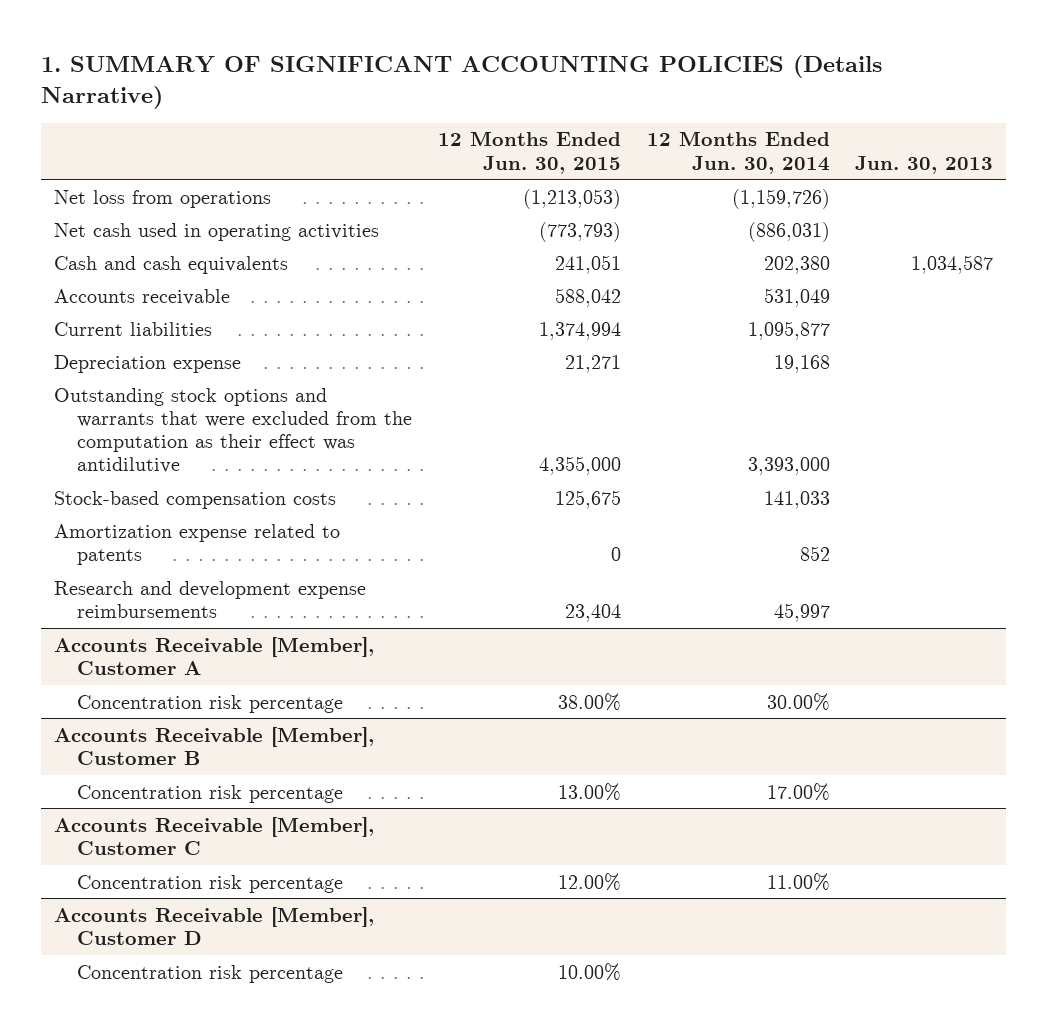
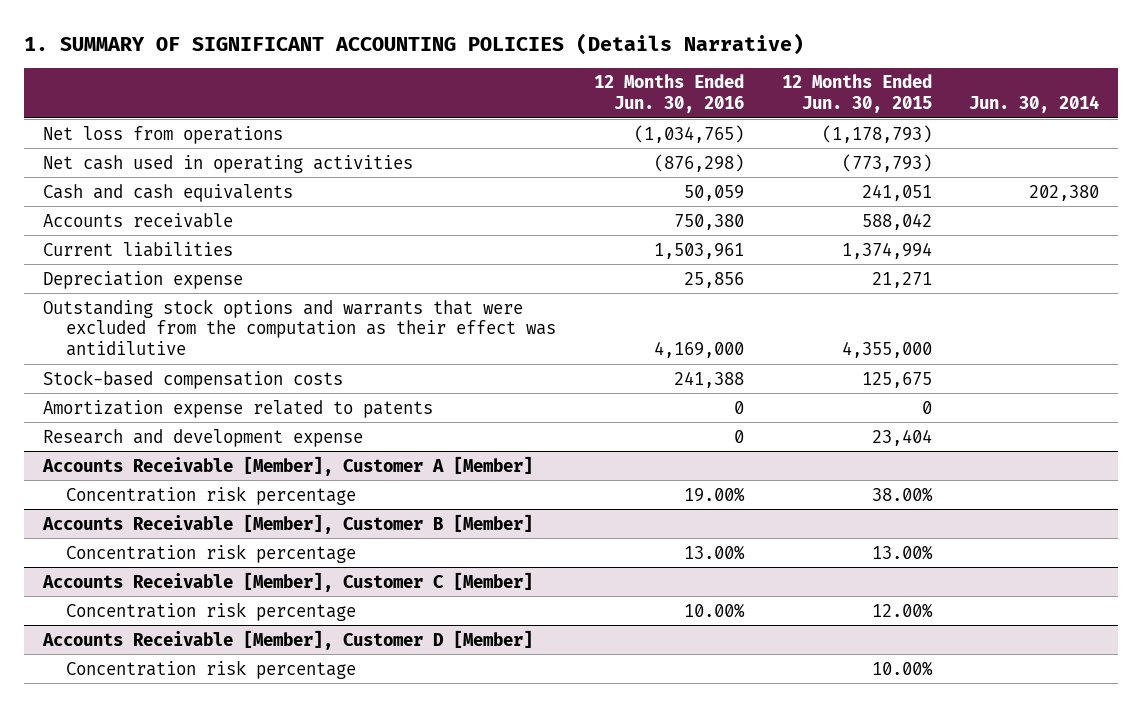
- | 12 Months Ended Jun. 30, 2015 | 12 Months Ended Jun. 30, 2014 | Jun. 30, 2013
+ | 12 Months Ended Jun. 30, 2016 | 12 Months Ended Jun. 30, 2015 | Jun. 30, 2014
- Net loss from operations | (1,213,053) | (1,159,726) |
+ Net loss from operations | (1,034,765) | (1,178,793) |
- Research and development expense reimbursements | 23,404 | 45,997 |
- Accounts Receivable [Member], Customer A
+ Research and development expense | 0 | 23,404 |
+ Accounts Receivable [Member], Customer A [Member]
- Accounts Receivable [Member], Customer B
+ Accounts Receivable [Member], Customer B [Member]
- Accounts Receivable [Member], Customer C
+ Accounts Receivable [Member], Customer C [Member]
- Accounts Receivable [Member], Customer D
+ Accounts Receivable [Member], Customer D [Member]

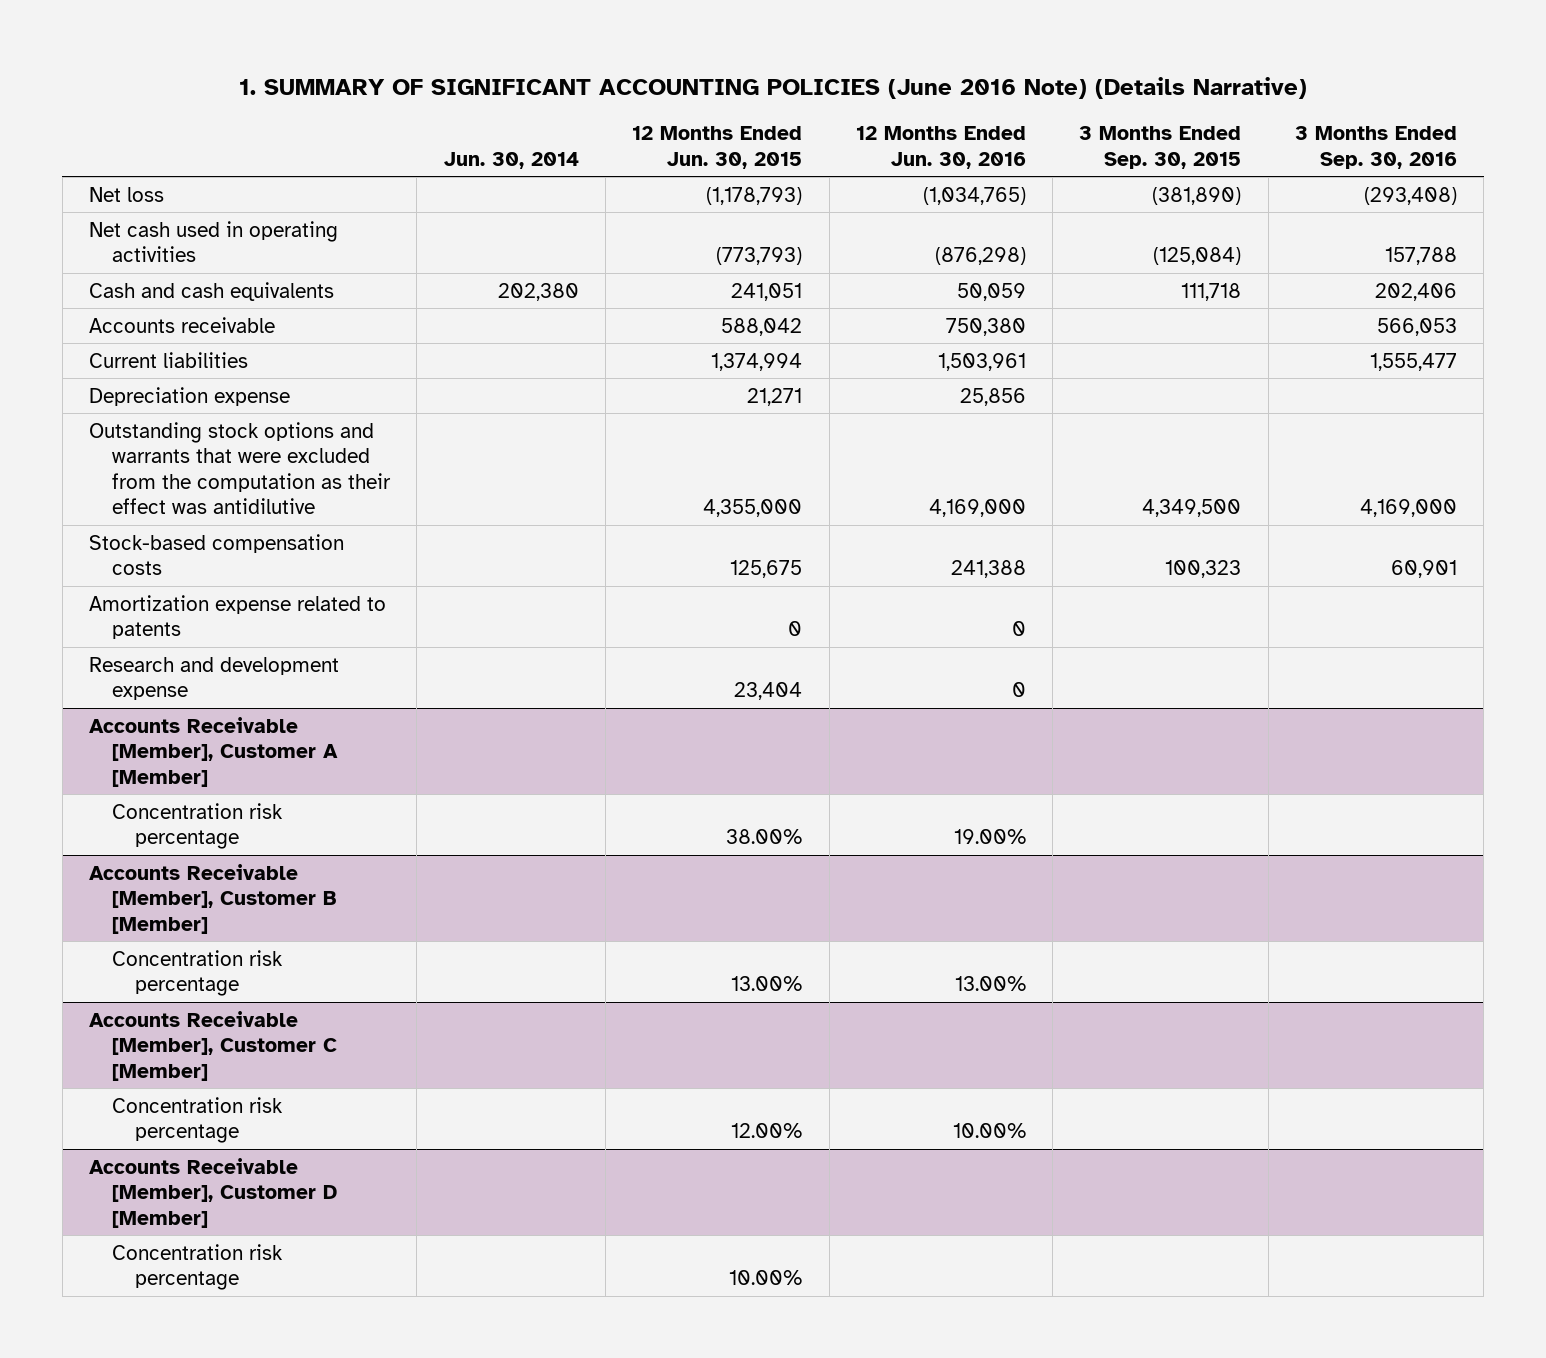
- 1. SUMMARY OF SIGNIFICANT ACCOUNTING POLICIES (Details Narrative)
+ 1. SUMMARY OF SIGNIFICANT ACCOUNTING POLICIES (June 2016 Note) (Details Narrative)
- | 12 Months Ended Jun. 30, 2016 | 12 Months Ended Jun. 30, 2015 | Jun. 30, 2014
+ | Jun. 30, 2014 | 12 Months Ended Jun. 30, 2015 | 12 Months Ended Jun. 30, 2016 | 3 Months Ended Sep. 30, 2015 | 3 Months Ended Sep. 30, 2016
- Net loss from operations | (1,034,765) | (1,178,793) |
+ Net loss | | (1,178,793) | (1,034,765) | (381,890) | (293,408)

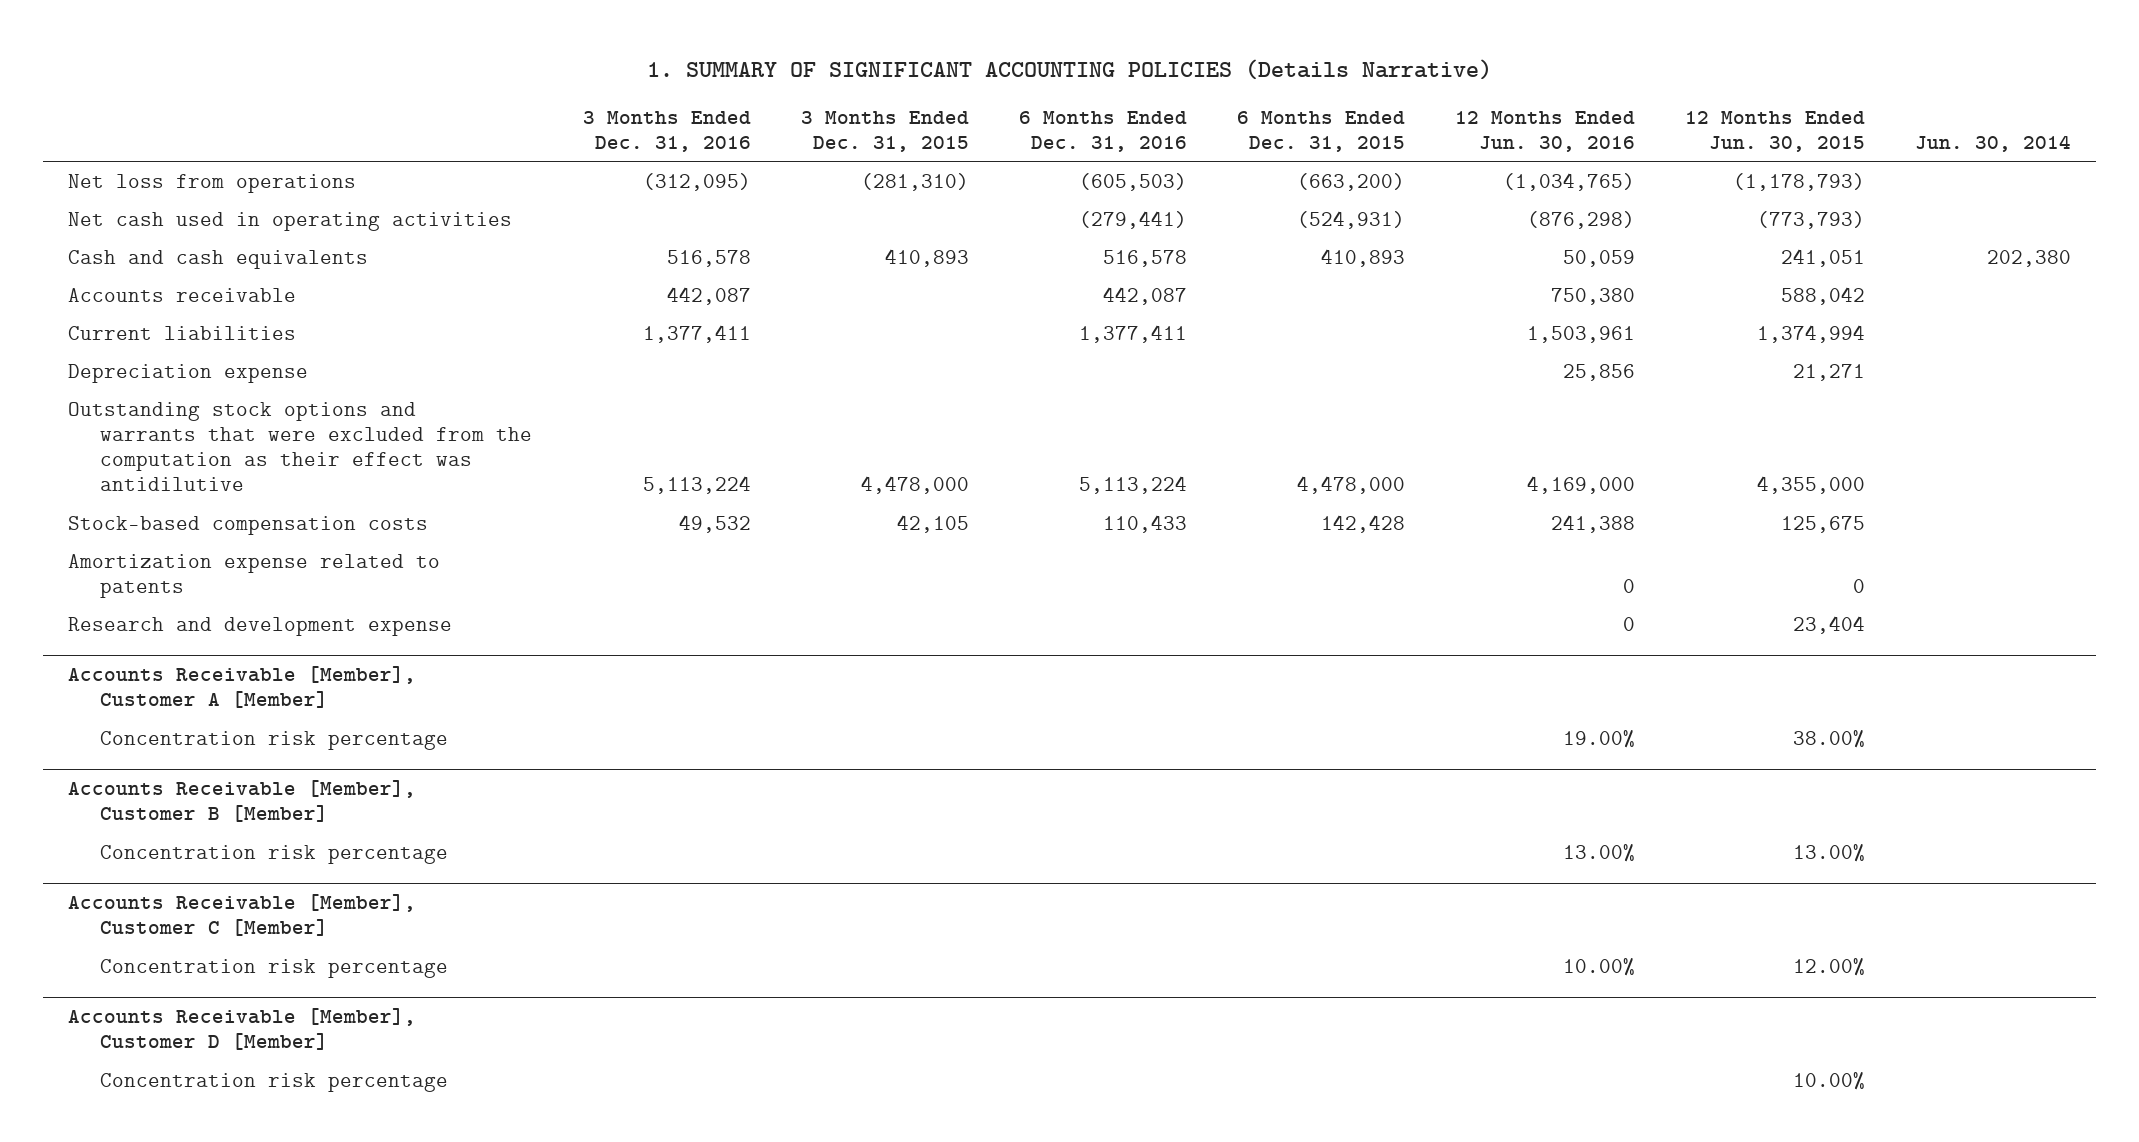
- 1. SUMMARY OF SIGNIFICANT ACCOUNTING POLICIES (June 2016 Note) (Details Narrative)
+ 1. SUMMARY OF SIGNIFICANT ACCOUNTING POLICIES (Details Narrative)
- | Jun. 30, 2014 | 12 Months Ended Jun. 30, 2015 | 12 Months Ended Jun. 30, 2016 | 3 Months Ended Sep. 30, 2015 | 3 Months Ended Sep. 30, 2016
+ | 3 Months Ended Dec. 31, 2016 | 3 Months Ended Dec. 31, 2015 | 6 Months Ended Dec. 31, 2016 | 6 Months Ended Dec. 31, 2015 | 12 Months Ended Jun. 30, 2016 | 12 Months Ended Jun. 30, 2015 | Jun. 30, 2014
- Net loss | | (1,178,793) | (1,034,765) | (381,890) | (293,408)
+ Net loss from operations | (312,095) | (281,310) | (605,503) | (663,200) | (1,034,765) | (1,178,793) |

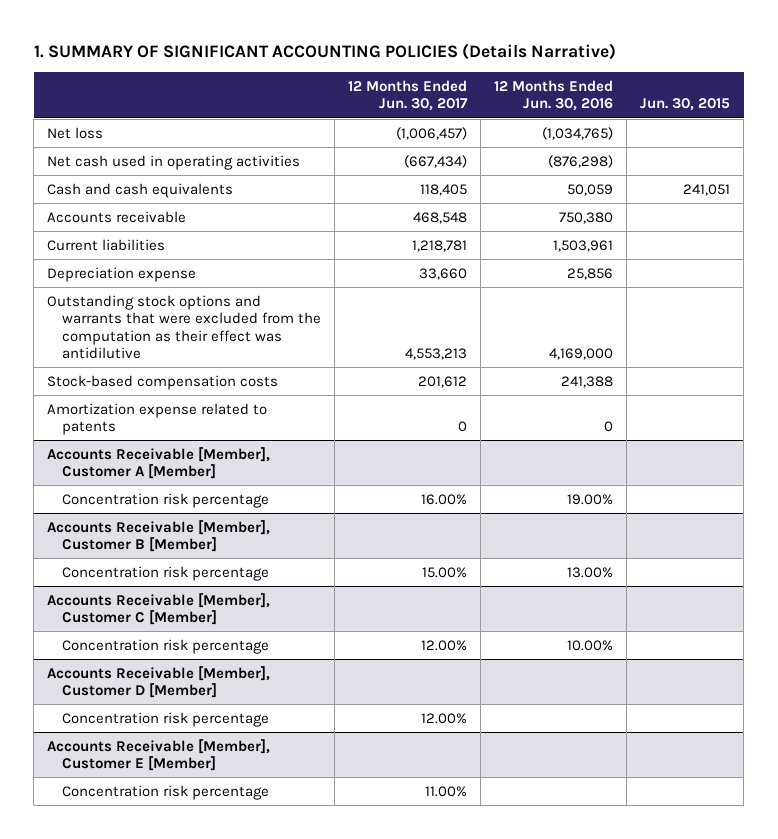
- | 3 Months Ended Dec. 31, 2016 | 3 Months Ended Dec. 31, 2015 | 6 Months Ended Dec. 31, 2016 | 6 Months Ended Dec. 31, 2015 | 12 Months Ended Jun. 30, 2016 | 12 Months Ended Jun. 30, 2015 | Jun. 30, 2014
+ | 12 Months Ended Jun. 30, 2017 | 12 Months Ended Jun. 30, 2016 | Jun. 30, 2015
- Net loss from operations | (312,095) | (281,310) | (605,503) | (663,200) | (1,034,765) | (1,178,793) |
+ Net loss | (1,006,457) | (1,034,765) |
- Research and development expense | | | | | 0 | 23,404 |
+ Accounts Receivable [Member], Customer E [Member]
+ Concentration risk percentage | 11.00% | |

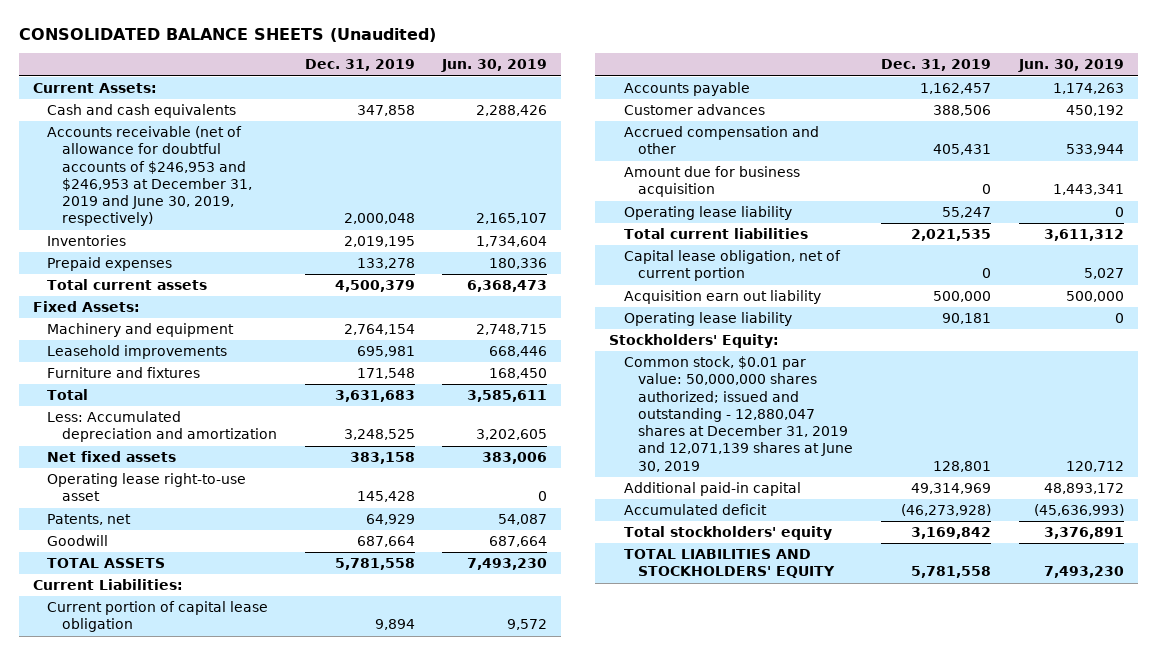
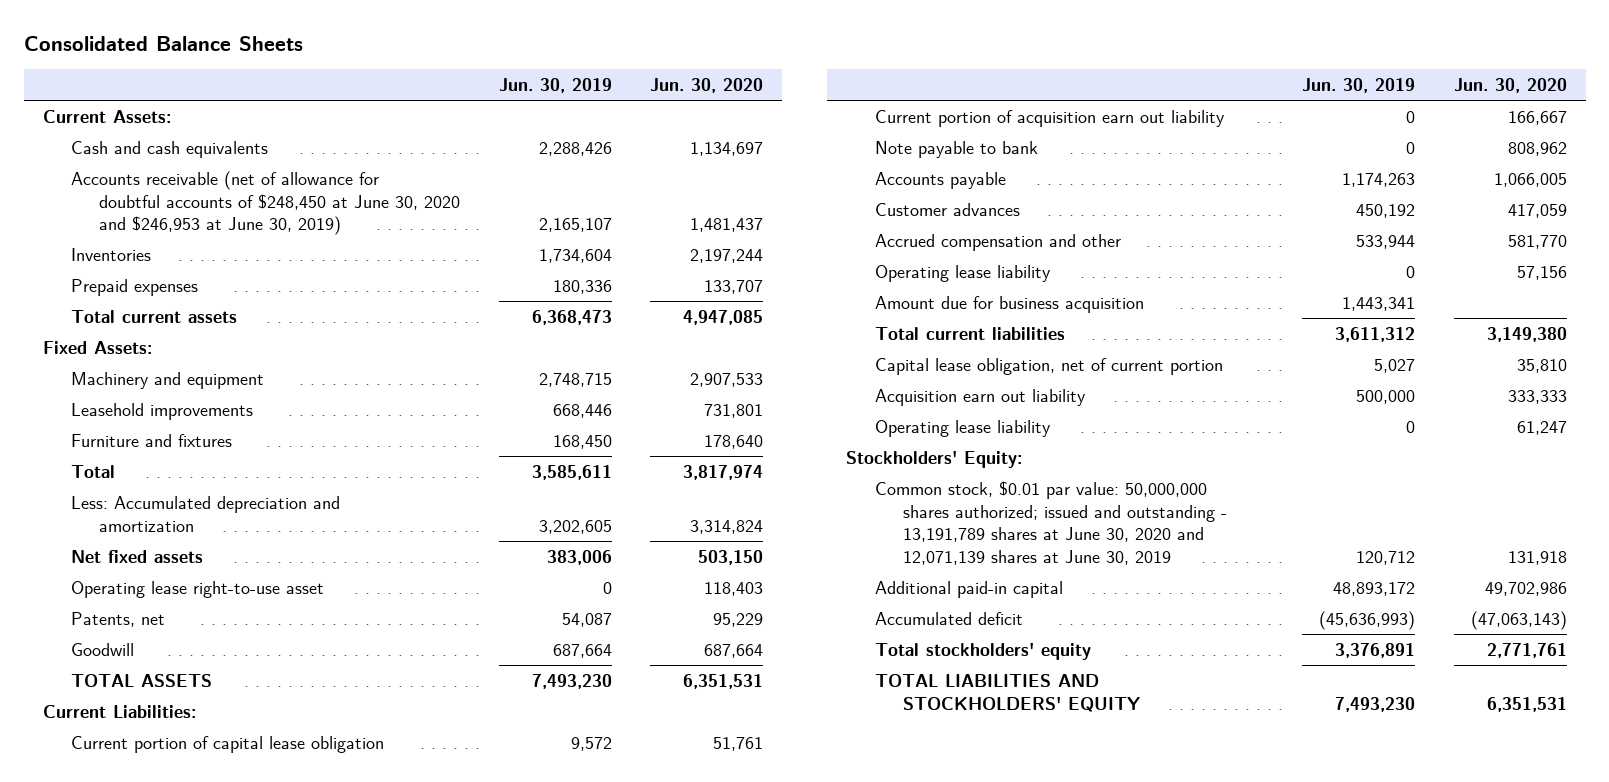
- CONSOLIDATED BALANCE SHEETS (Unaudited)
+ Consolidated Balance Sheets
- | Dec. 31, 2019 | Jun. 30, 2019
+ | Jun. 30, 2019 | Jun. 30, 2020
- Accounts receivable (net of allowance for doubtful accounts of $246,953 and $246,953 at December 31, 2019 and June 30, 2019, respectively) | 2,000,048 | 2,165,107
+ Accounts receivable (net of allowance for doubtful accounts of $248,450 at June 30, 2020 and $246,953 at June 30, 2019) | 2,165,107 | 1,481,437
+ Current portion of acquisition earn out liability | 0 | 166,667
+ Note payable to bank | 0 | 808,962
moved down: Amount due for business acquisition | 1,443,341 |
- Common stock, $0.01 par value: 50,000,000 shares authorized; issued and outstanding - 12,880,047 shares at December 31, 2019 and 12,071,139 shares at June 30, 2019 | 128,801 | 120,712
+ Common stock, $0.01 par value: 50,000,000 shares authorized; issued and outstanding - 13,191,789 shares at June 30, 2020 and 12,071,139 shares at June 30, 2019 | 120,712 | 131,918

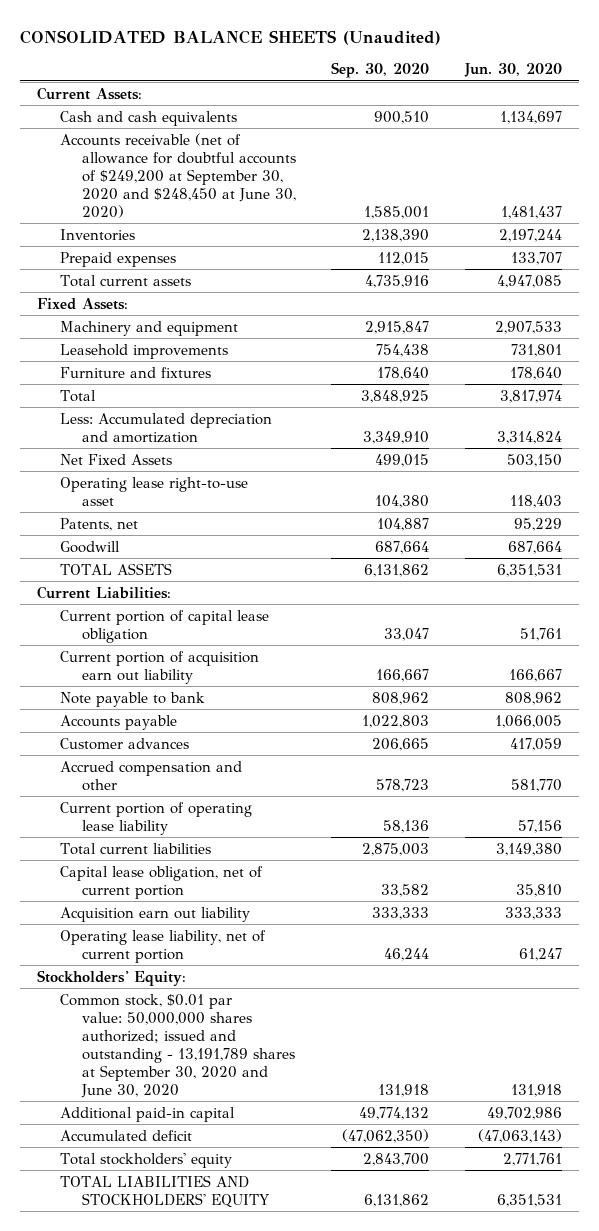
- Consolidated Balance Sheets
+ CONSOLIDATED BALANCE SHEETS (Unaudited)
- | Jun. 30, 2019 | Jun. 30, 2020
+ | Sep. 30, 2020 | Jun. 30, 2020
- Accounts receivable (net of allowance for doubtful accounts of $248,450 at June 30, 2020 and $246,953 at June 30, 2019) | 2,165,107 | 1,481,437
+ Accounts receivable (net of allowance for doubtful accounts of $249,200 at September 30, 2020 and $248,450 at June 30, 2020) | 1,585,001 | 1,481,437
- Net fixed assets | 383,006 | 503,150
+ Net Fixed Assets | 499,015 | 503,150
- Operating lease liability | 0 | 57,156
- Amount due for business acquisition | 1,443,341 |
+ Current portion of operating lease liability | 58,136 | 57,156
- Operating lease liability | 0 | 61,247
+ Operating lease liability, net of current portion | 46,244 | 61,247
- Common stock, $0.01 par value: 50,000,000 shares authorized; issued and outstanding - 13,191,789 shares at June 30, 2020 and 12,071,139 shares at June 30, 2019 | 120,712 | 131,918
+ Common stock, $0.01 par value: 50,000,000 shares authorized; issued and outstanding - 13,191,789 shares at September 30, 2020 and June 30, 2020 | 131,918 | 131,918

